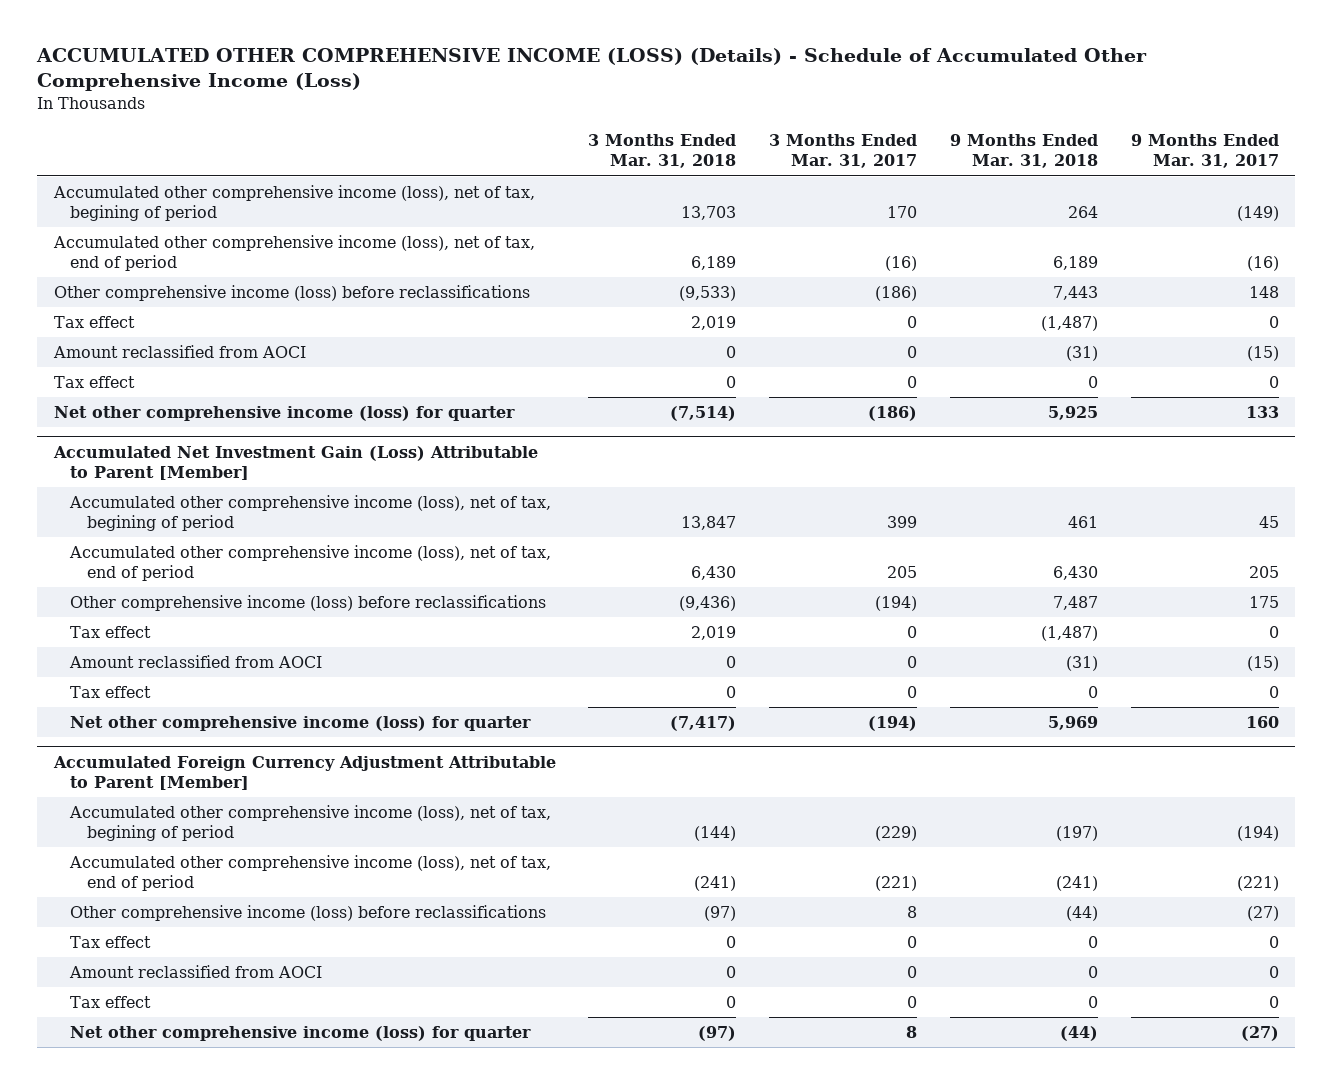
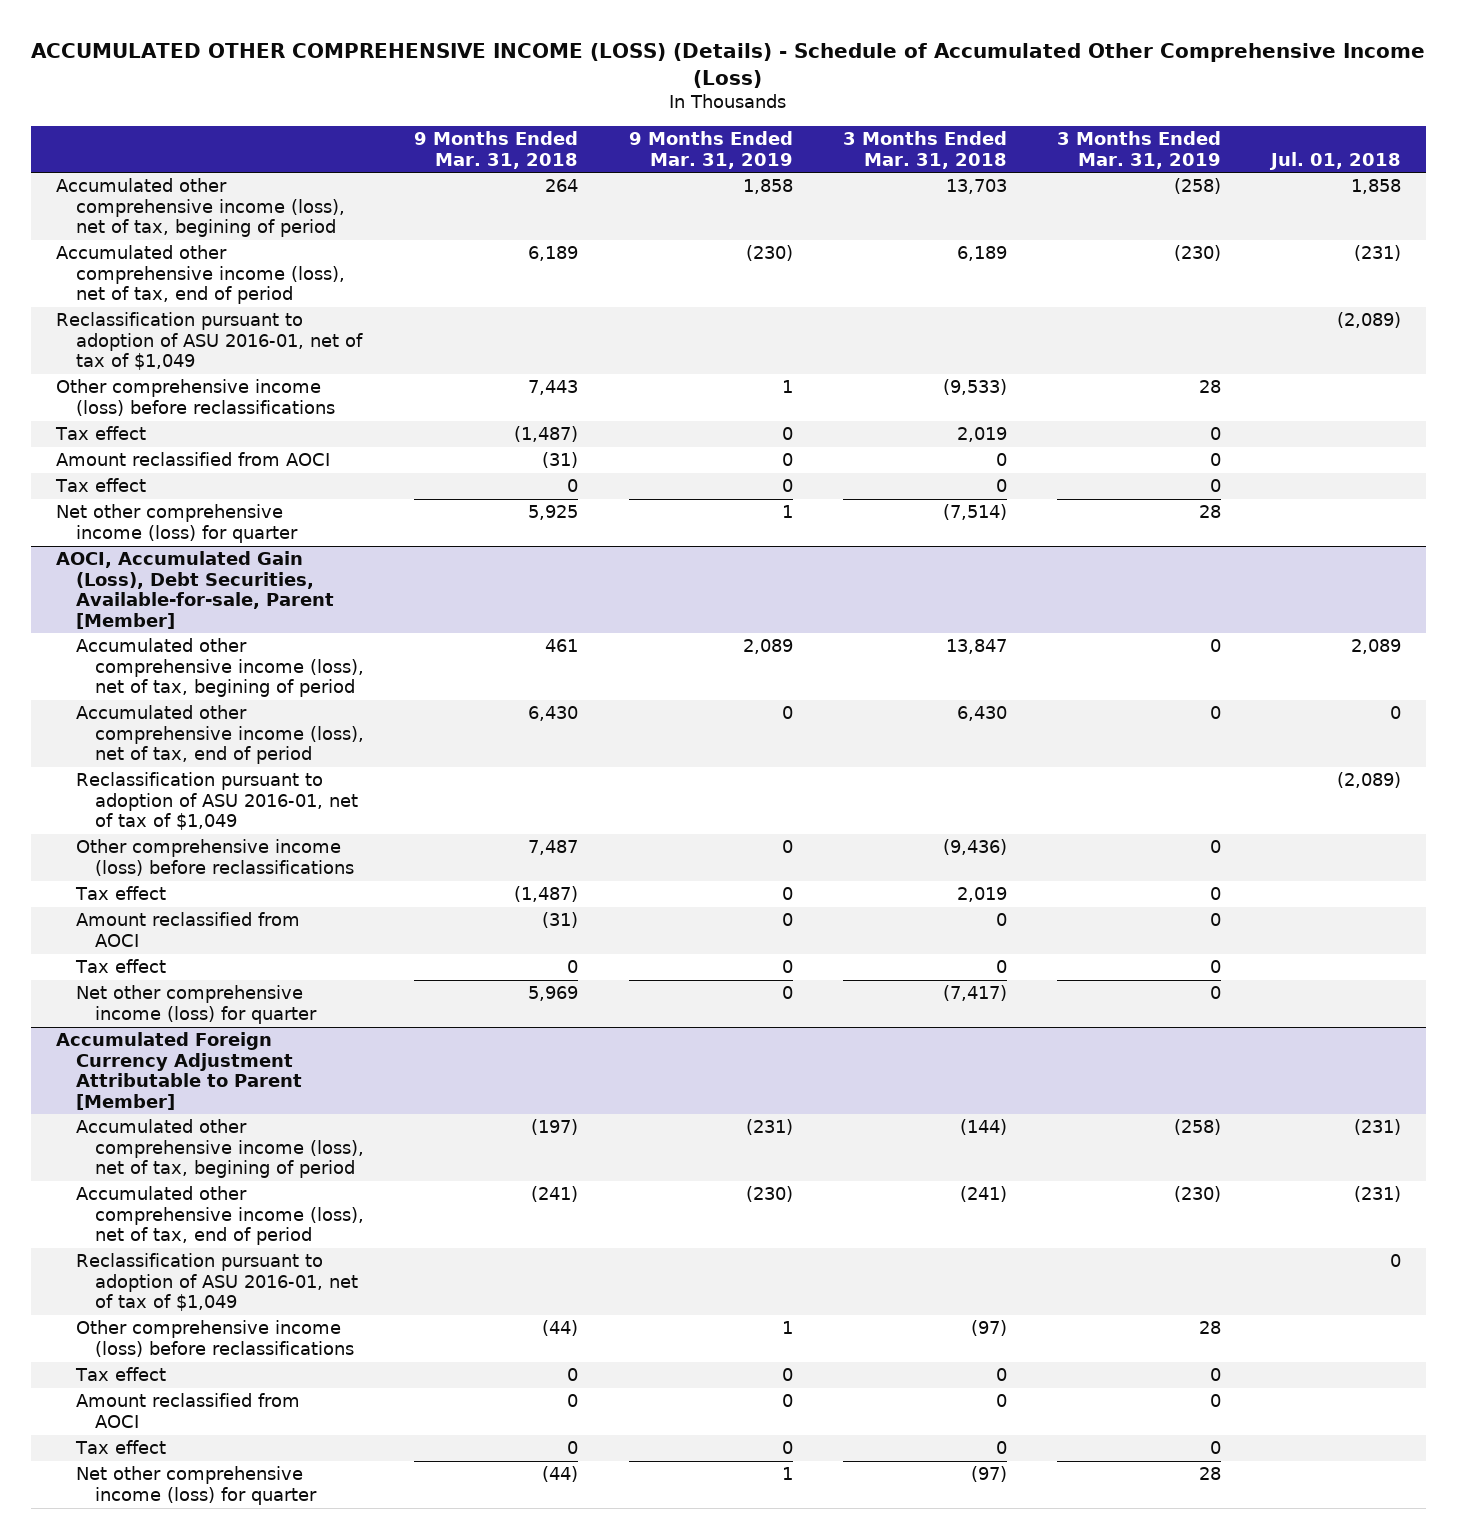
- | 3 Months Ended Mar. 31, 2018 | 3 Months Ended Mar. 31, 2017 | 9 Months Ended Mar. 31, 2018 | 9 Months Ended Mar. 31, 2017
+ | 9 Months Ended Mar. 31, 2018 | 9 Months Ended Mar. 31, 2019 | 3 Months Ended Mar. 31, 2018 | 3 Months Ended Mar. 31, 2019 | Jul. 01, 2018
+ Reclassification pursuant to adoption of ASU 2016-01, net of tax of $1,049 | | | | | (2,089)
- Accumulated Net Investment Gain (Loss) Attributable to Parent [Member]
+ AOCI, Accumulated Gain (Loss), Debt Securities, Available-for-sale, Parent [Member]
+ Reclassification pursuant to adoption of ASU 2016-01, net of tax of $1,049 | | | | | (2,089)
@ Accumulated Foreign Currency Adjustment Attributable to Parent [Member]
+ Reclassification pursuant to adoption of ASU 2016-01, net of tax of $1,049 | | | | | 0

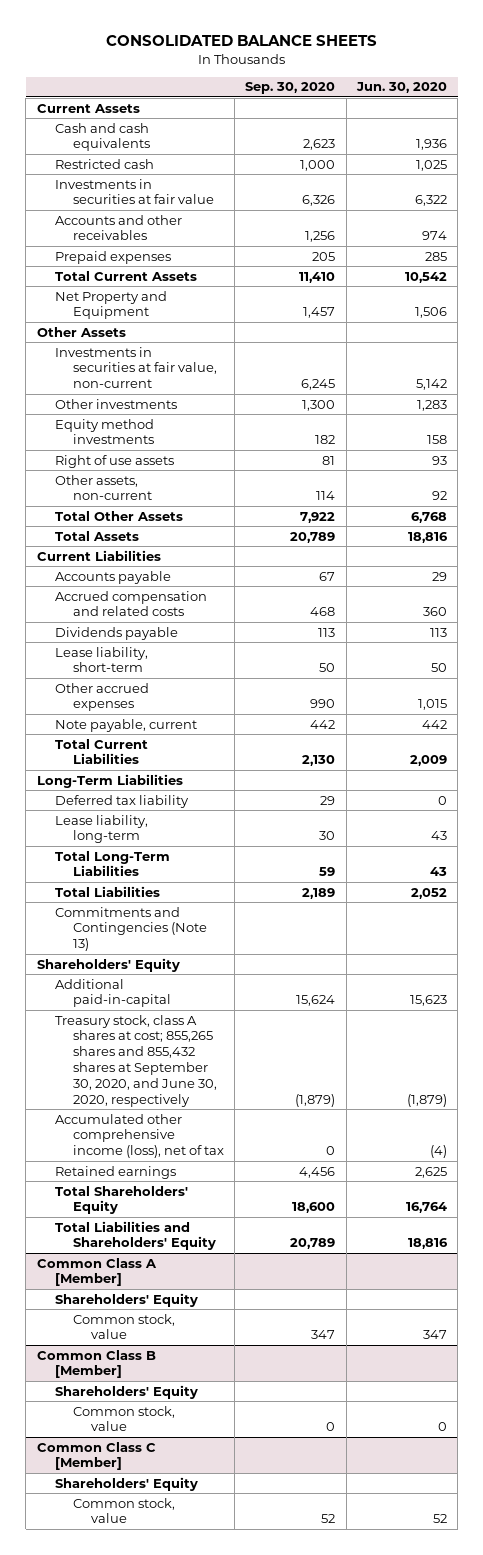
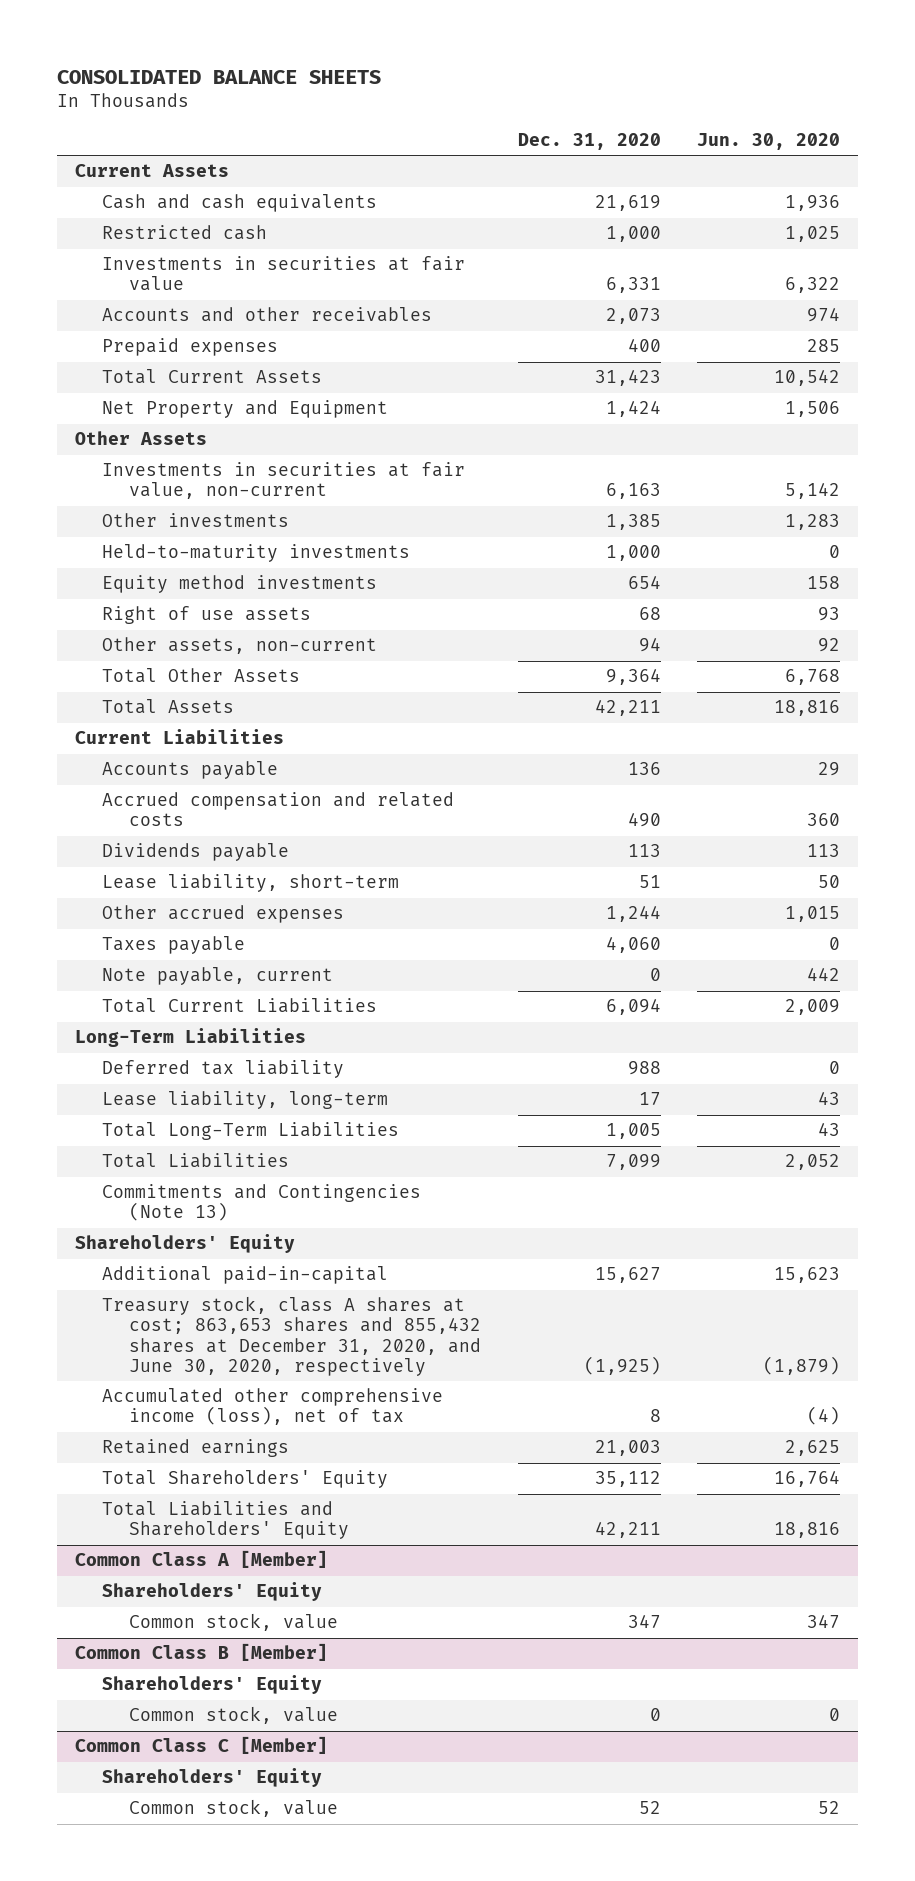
- | Sep. 30, 2020 | Jun. 30, 2020
+ | Dec. 31, 2020 | Jun. 30, 2020
+ Held-to-maturity investments | 1,000 | 0
+ Taxes payable | 4,060 | 0
- Treasury stock, class A shares at cost; 855,265 shares and 855,432 shares at September 30, 2020, and June 30, 2020, respectively | (1,879) | (1,879)
+ Treasury stock, class A shares at cost; 863,653 shares and 855,432 shares at December 31, 2020, and June 30, 2020, respectively | (1,925) | (1,879)

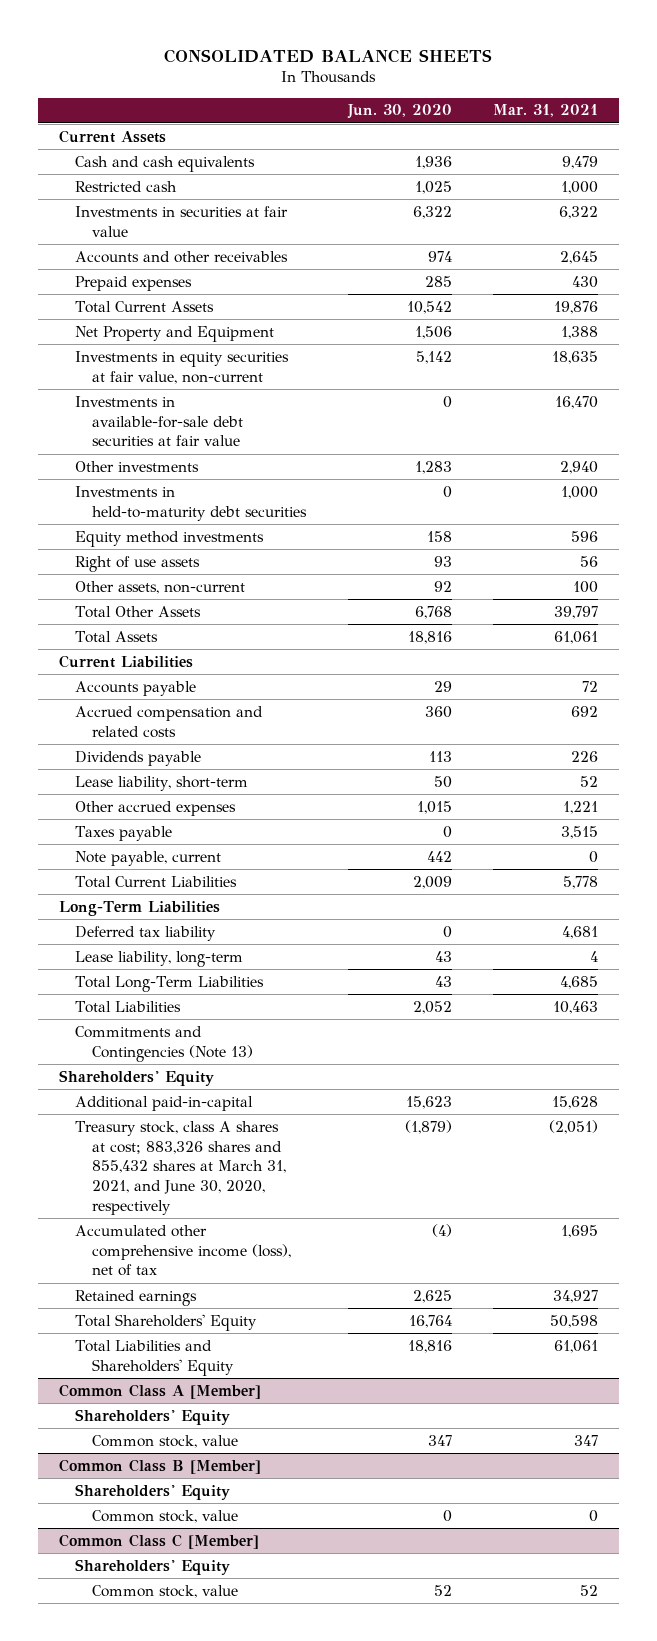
- | Dec. 31, 2020 | Jun. 30, 2020
+ | Jun. 30, 2020 | Mar. 31, 2021
- Other Assets
- Investments in securities at fair value, non-current | 6,163 | 5,142
+ Investments in equity securities at fair value, non-current | 5,142 | 18,635
+ Investments in available-for-sale debt securities at fair value | 0 | 16,470
- Held-to-maturity investments | 1,000 | 0
+ Investments in held-to-maturity debt securities | 0 | 1,000
- Treasury stock, class A shares at cost; 863,653 shares and 855,432 shares at December 31, 2020, and June 30, 2020, respectively | (1,925) | (1,879)
+ Treasury stock, class A shares at cost; 883,326 shares and 855,432 shares at March 31, 2021, and June 30, 2020, respectively | (1,879) | (2,051)

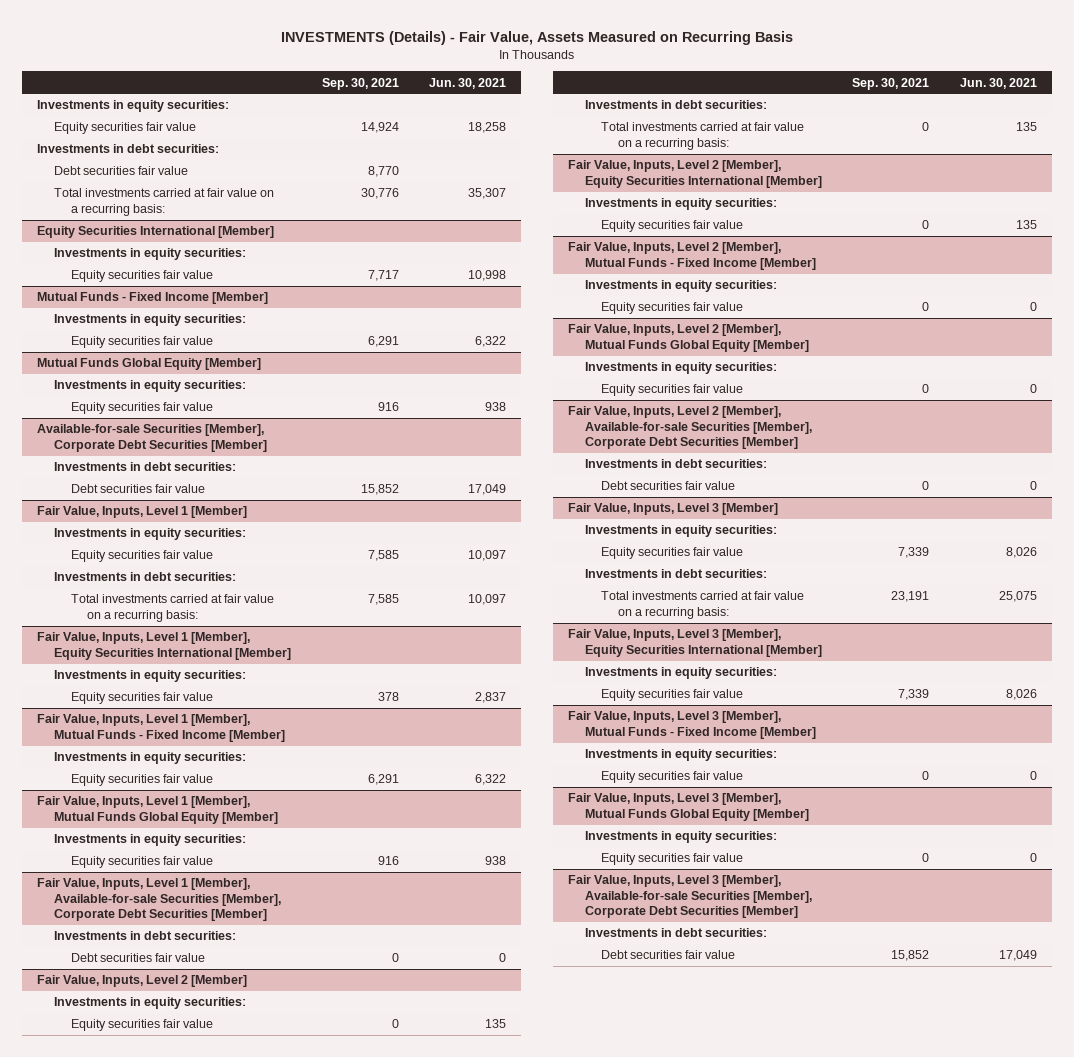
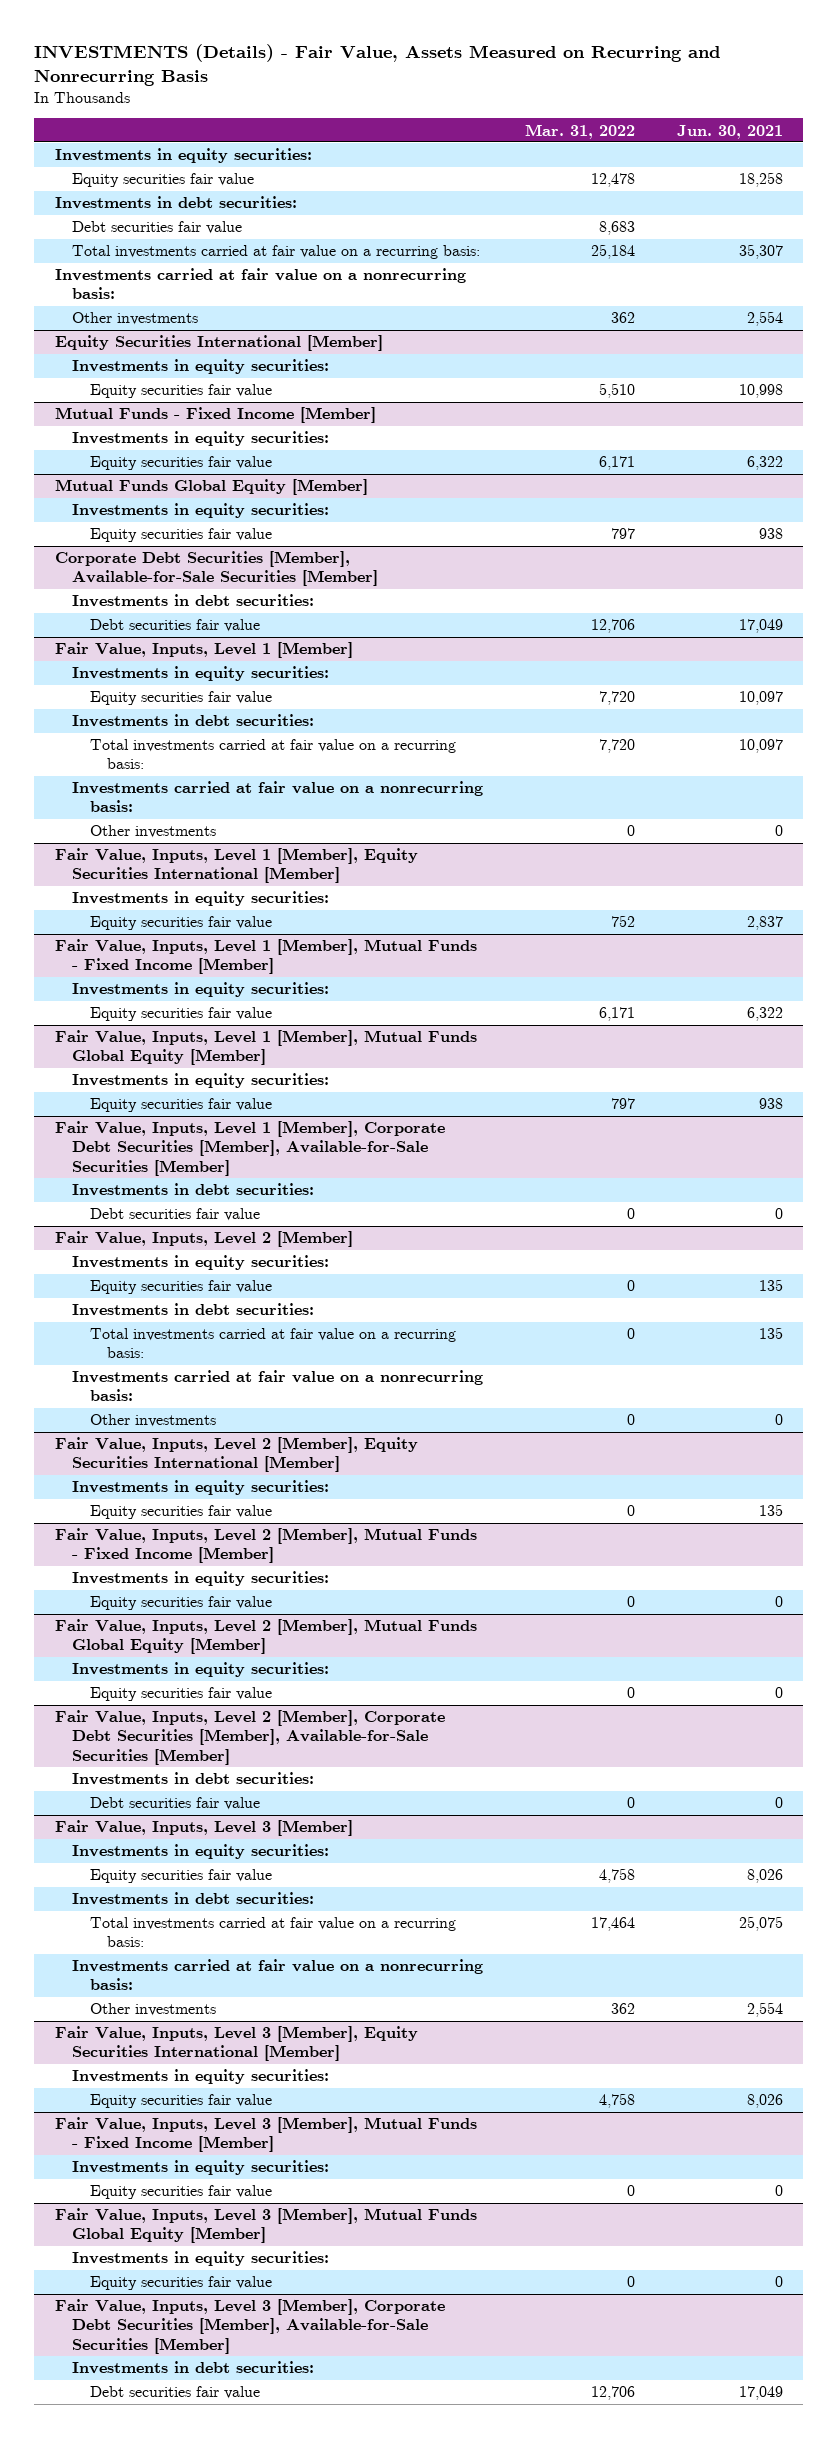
- INVESTMENTS (Details) - Fair Value, Assets Measured on Recurring Basis
+ INVESTMENTS (Details) - Fair Value, Assets Measured on Recurring and Nonrecurring Basis
- | Sep. 30, 2021 | Jun. 30, 2021
+ | Mar. 31, 2022 | Jun. 30, 2021
+ Investments carried at fair value on a nonrecurring basis:
+ Other investments | 362 | 2,554
- Available-for-sale Securities [Member], Corporate Debt Securities [Member]
+ Corporate Debt Securities [Member], Available-for-Sale Securities [Member]
@ Fair Value, Inputs, Level 1 [Member]
+ Investments carried at fair value on a nonrecurring basis:
+ Other investments | 0 | 0
- Fair Value, Inputs, Level 1 [Member], Available-for-sale Securities [Member], Corporate Debt Securities [Member]
+ Fair Value, Inputs, Level 1 [Member], Corporate Debt Securities [Member], Available-for-Sale Securities [Member]
@ Fair Value, Inputs, Level 2 [Member]
+ Investments carried at fair value on a nonrecurring basis:
+ Other investments | 0 | 0
- Fair Value, Inputs, Level 2 [Member], Available-for-sale Securities [Member], Corporate Debt Securities [Member]
+ Fair Value, Inputs, Level 2 [Member], Corporate Debt Securities [Member], Available-for-Sale Securities [Member]
@ Fair Value, Inputs, Level 3 [Member]
+ Investments carried at fair value on a nonrecurring basis:
+ Other investments | 362 | 2,554
- Fair Value, Inputs, Level 3 [Member], Available-for-sale Securities [Member], Corporate Debt Securities [Member]
+ Fair Value, Inputs, Level 3 [Member], Corporate Debt Securities [Member], Available-for-Sale Securities [Member]

